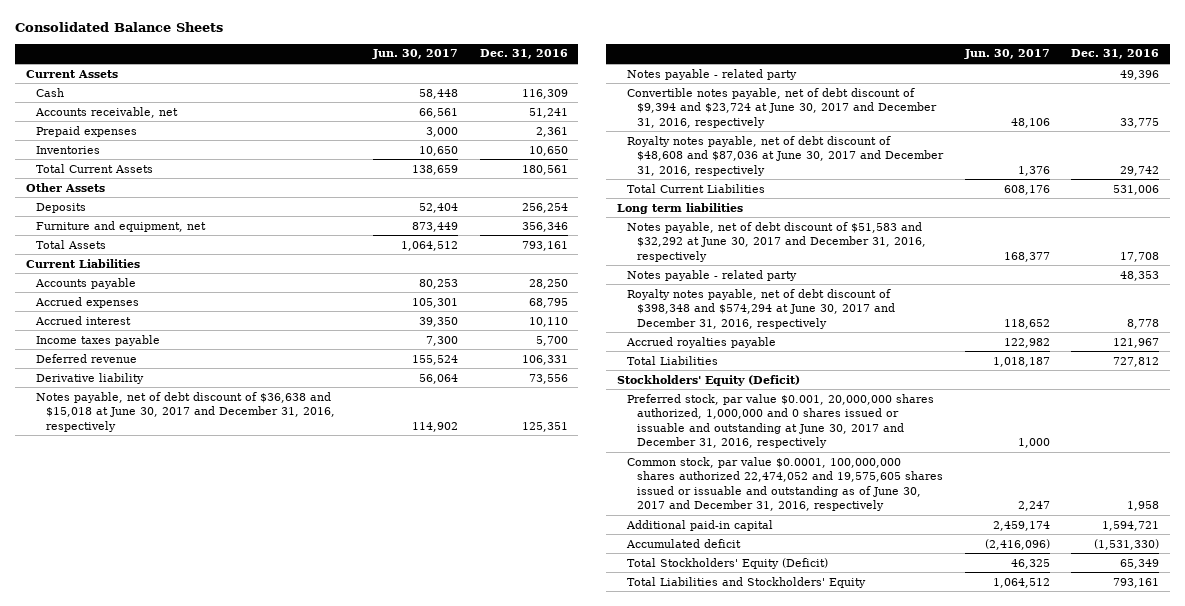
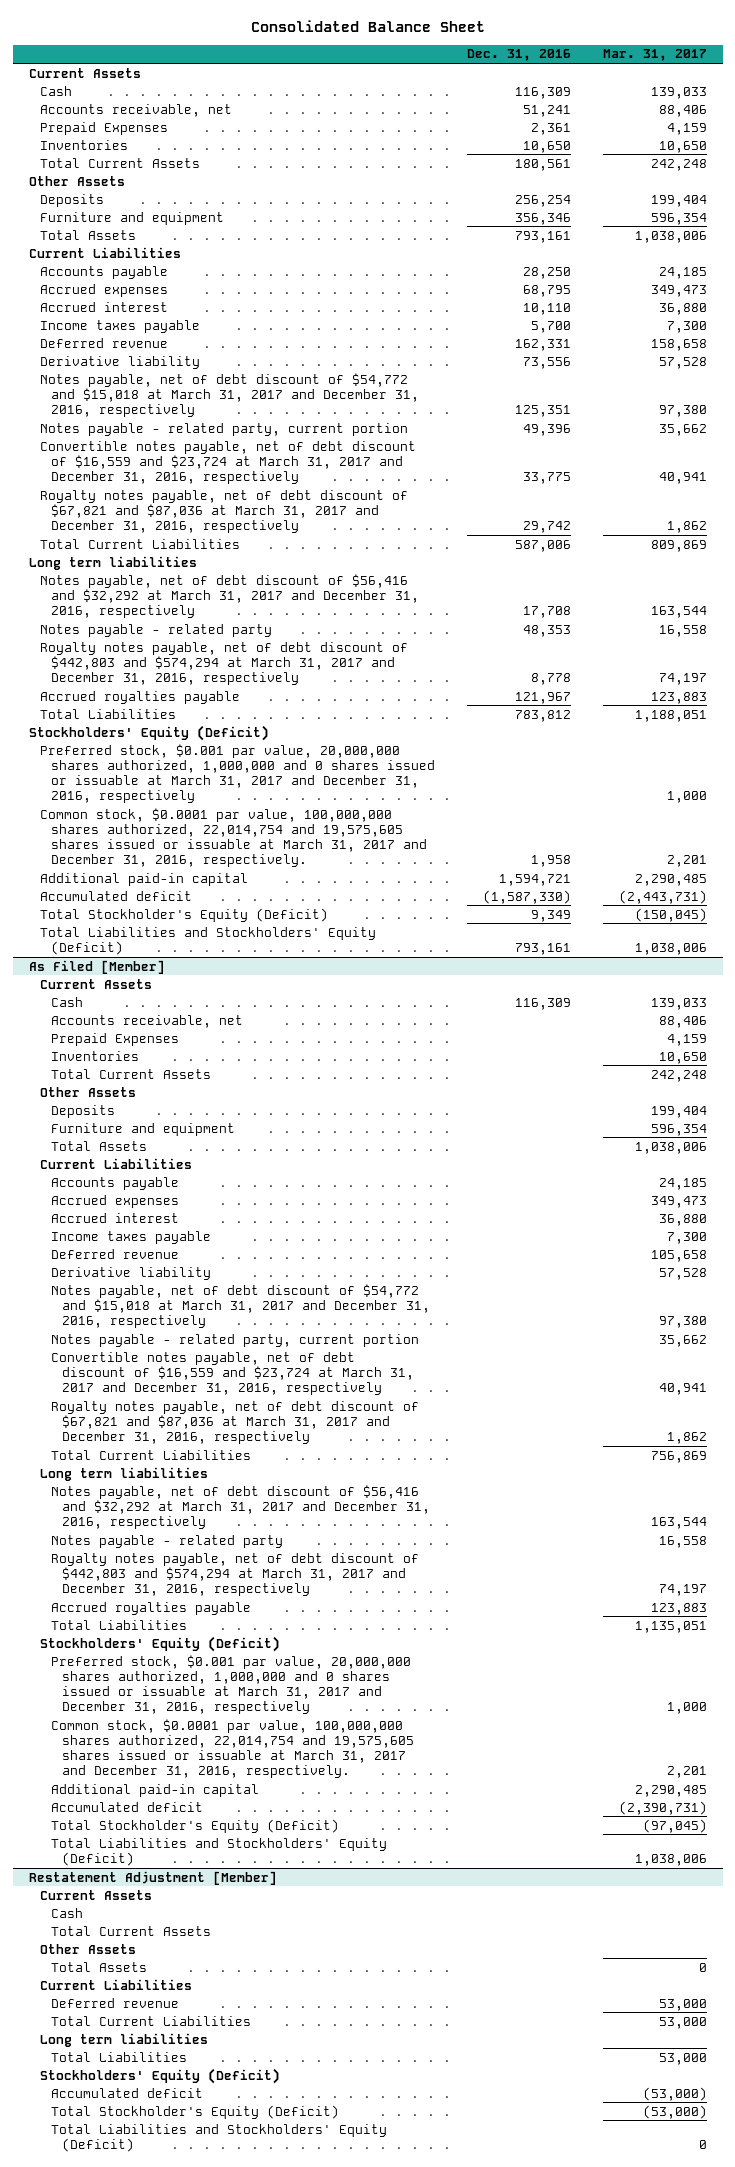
- Consolidated Balance Sheets
+ Consolidated Balance Sheet
- | Jun. 30, 2017 | Dec. 31, 2016
+ | Dec. 31, 2016 | Mar. 31, 2017
- Prepaid expenses | 3,000 | 2,361
+ Prepaid Expenses | 2,361 | 4,159
- Furniture and equipment, net | 873,449 | 356,346
+ Furniture and equipment | 356,346 | 596,354
- Deferred revenue | 155,524 | 106,331
+ Deferred revenue | 162,331 | 158,658
- Notes payable, net of debt discount of $36,638 and $15,018 at June 30, 2017 and December 31, 2016, respectively | 114,902 | 125,351
- Notes payable - related party | | 49,396
- Convertible notes payable, net of debt discount of $9,394 and $23,724 at June 30, 2017 and December 31, 2016, respectively | 48,106 | 33,775
- Royalty notes payable, net of debt discount of $48,608 and $87,036 at June 30, 2017 and December 31, 2016, respectively | 1,376 | 29,742
- Total Current Liabilities | 608,176 | 531,006
+ Notes payable, net of debt discount of $54,772 and $15,018 at March 31, 2017 and December 31, 2016, respectively | 125,351 | 97,380
+ Notes payable - related party, current portion | 49,396 | 35,662
+ Convertible notes payable, net of debt discount of $16,559 and $23,724 at March 31, 2017 and December 31, 2016, respectively | 33,775 | 40,941
+ Royalty notes payable, net of debt discount of $67,821 and $87,036 at March 31, 2017 and December 31, 2016, respectively | 29,742 | 1,862
+ Total Current Liabilities | 587,006 | 809,869
- Notes payable, net of debt discount of $51,583 and $32,292 at June 30, 2017 and December 31, 2016, respectively | 168,377 | 17,708
+ Notes payable, net of debt discount of $56,416 and $32,292 at March 31, 2017 and December 31, 2016, respectively | 17,708 | 163,544
- Royalty notes payable, net of debt discount of $398,348 and $574,294 at June 30, 2017 and December 31, 2016, respectively | 118,652 | 8,778
+ Royalty notes payable, net of debt discount of $442,803 and $574,294 at March 31, 2017 and December 31, 2016, respectively | 8,778 | 74,197
- Total Liabilities | 1,018,187 | 727,812
+ Total Liabilities | 783,812 | 1,188,051
- Preferred stock, par value $0.001, 20,000,000 shares authorized, 1,000,000 and 0 shares issued or issuable and outstanding at June 30, 2017 and December 31, 2016, respectively | 1,000 |
- Common stock, par value $0.0001, 100,000,000 shares authorized 22,474,052 and 19,575,605 shares issued or issuable and outstanding as of June 30, 2017 and December 31, 2016, respectively | 2,247 | 1,958
+ Preferred stock, $0.001 par value, 20,000,000 shares authorized, 1,000,000 and 0 shares issued or issuable at March 31, 2017 and December 31, 2016, respectively | | 1,000
+ Common stock, $0.0001 par value, 100,000,000 shares authorized, 22,014,754 and 19,575,605 shares issued or issuable at March 31, 2017 and December 31, 2016, respectively. | 1,958 | 2,201
- Accumulated deficit | (2,416,096) | (1,531,330)
- Total Stockholders' Equity (Deficit) | 46,325 | 65,349
- Total Liabilities and Stockholders' Equity | 1,064,512 | 793,161
+ Accumulated deficit | (1,587,330) | (2,443,731)
+ Total Stockholder's Equity (Deficit) | 9,349 | (150,045)
+ Total Liabilities and Stockholders' Equity (Deficit) | 793,161 | 1,038,006
+ As Filed [Member]
+ Current Assets
+ Cash | 116,309 | 139,033
+ Accounts receivable, net | | 88,406
+ Prepaid Expenses | | 4,159
+ Inventories | | 10,650
+ Total Current Assets | | 242,248
+ Other Assets
+ Deposits | | 199,404
+ Furniture and equipment | | 596,354
+ Total Assets | | 1,038,006
+ Current Liabilities
+ Accounts payable | | 24,185
+ Accrued expenses | | 349,473
+ Accrued interest | | 36,880
+ Income taxes payable | | 7,300
+ Deferred revenue | | 105,658
+ Derivative liability | | 57,528
+ Notes payable, net of debt discount of $54,772 and $15,018 at March 31, 2017 and December 31, 2016, respectively | | 97,380
+ Notes payable - related party, current portion | | 35,662
+ Convertible notes payable, net of debt discount of $16,559 and $23,724 at March 31, 2017 and December 31, 2016, respectively | | 40,941
+ Royalty notes payable, net of debt discount of $67,821 and $87,036 at March 31, 2017 and December 31, 2016, respectively | | 1,862
+ Total Current Liabilities | | 756,869
+ Long term liabilities
+ Notes payable, net of debt discount of $56,416 and $32,292 at March 31, 2017 and December 31, 2016, respectively | | 163,544
+ Notes payable - related party | | 16,558
+ Royalty notes payable, net of debt discount of $442,803 and $574,294 at March 31, 2017 and December 31, 2016, respectively | | 74,197
+ Accrued royalties payable | | 123,883
+ Total Liabilities | | 1,135,051
+ Stockholders' Equity (Deficit)
+ Preferred stock, $0.001 par value, 20,000,000 shares authorized, 1,000,000 and 0 shares issued or issuable at March 31, 2017 and December 31, 2016, respectively | | 1,000
+ Common stock, $0.0001 par value, 100,000,000 shares authorized, 22,014,754 and 19,575,605 shares issued or issuable at March 31, 2017 and December 31, 2016, respectively. | | 2,201
+ Additional paid-in capital | | 2,290,485
+ Accumulated deficit | | (2,390,731)
+ Total Stockholder's Equity (Deficit) | | (97,045)
+ Total Liabilities and Stockholders' Equity (Deficit) | | 1,038,006
+ Restatement Adjustment [Member]
+ Current Assets
+ Cash
+ Total Current Assets
+ Other Assets
+ Total Assets | | 0
+ Current Liabilities
+ Deferred revenue | | 53,000
+ Total Current Liabilities | | 53,000
+ Long term liabilities
+ Total Liabilities | | 53,000
+ Stockholders' Equity (Deficit)
+ Accumulated deficit | | (53,000)
+ Total Stockholder's Equity (Deficit) | | (53,000)
+ Total Liabilities and Stockholders' Equity (Deficit) | | 0

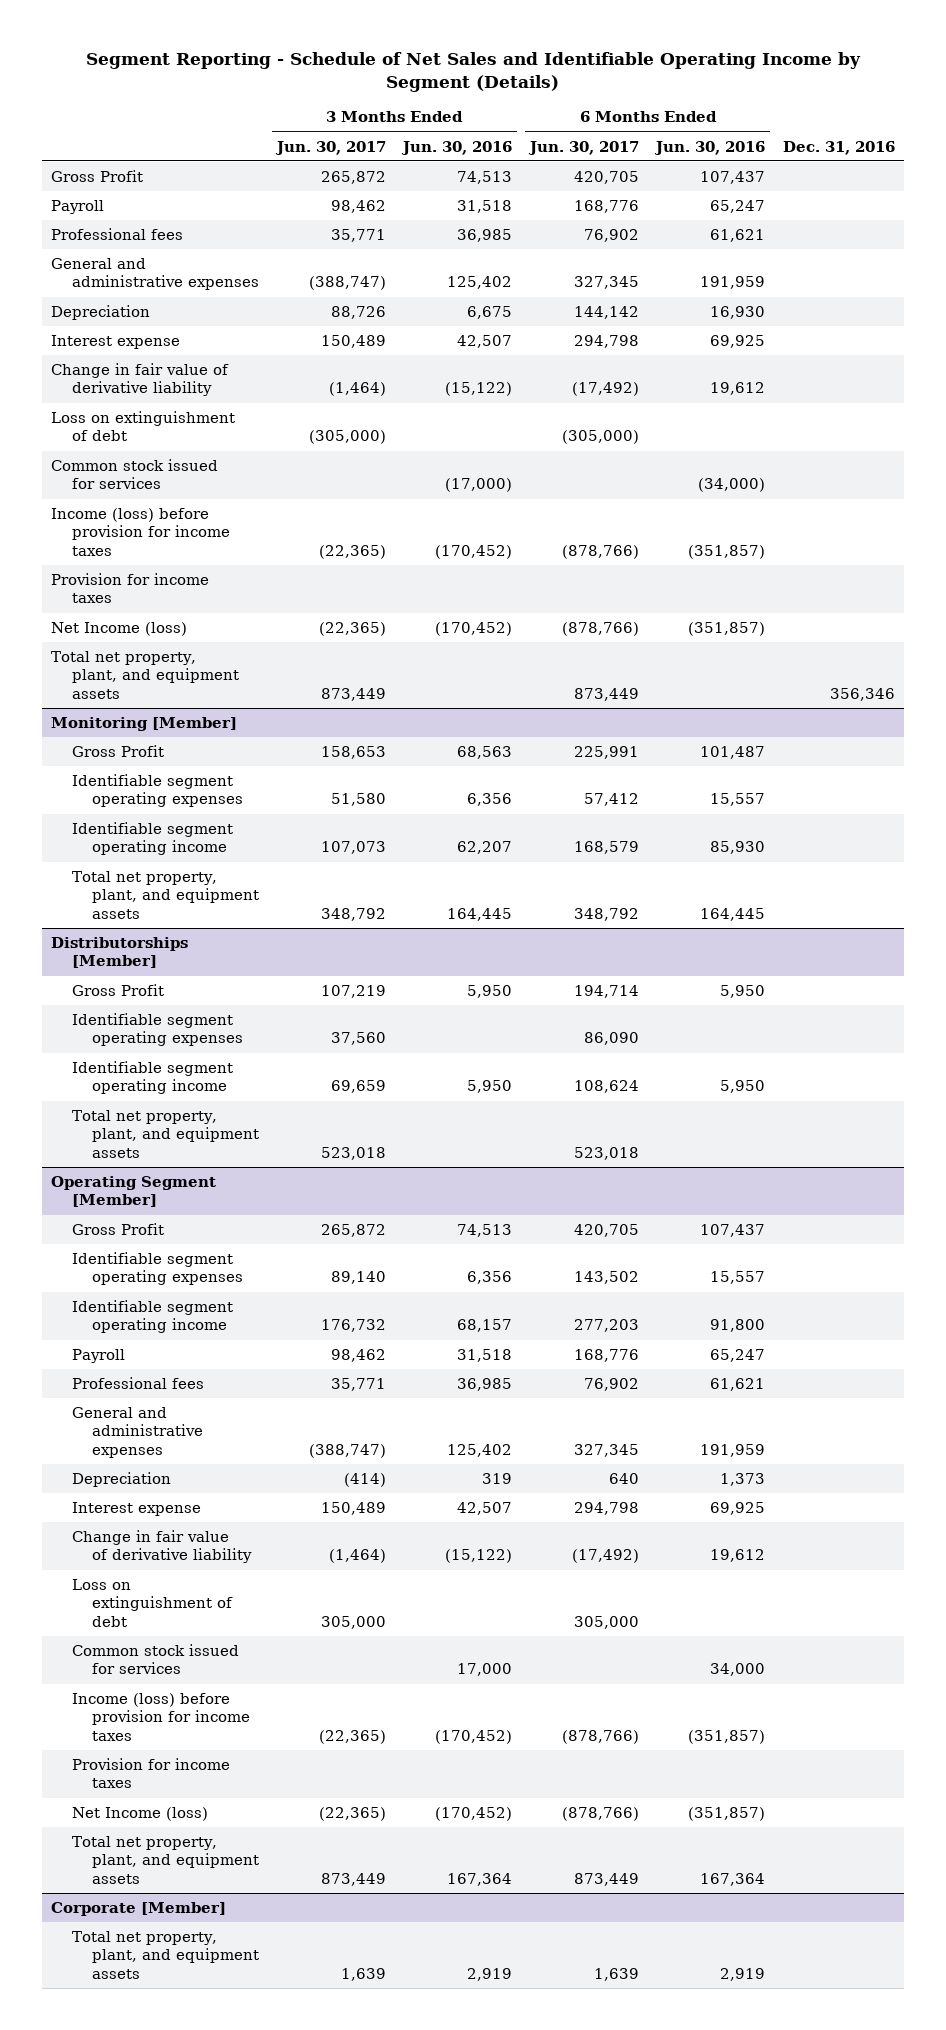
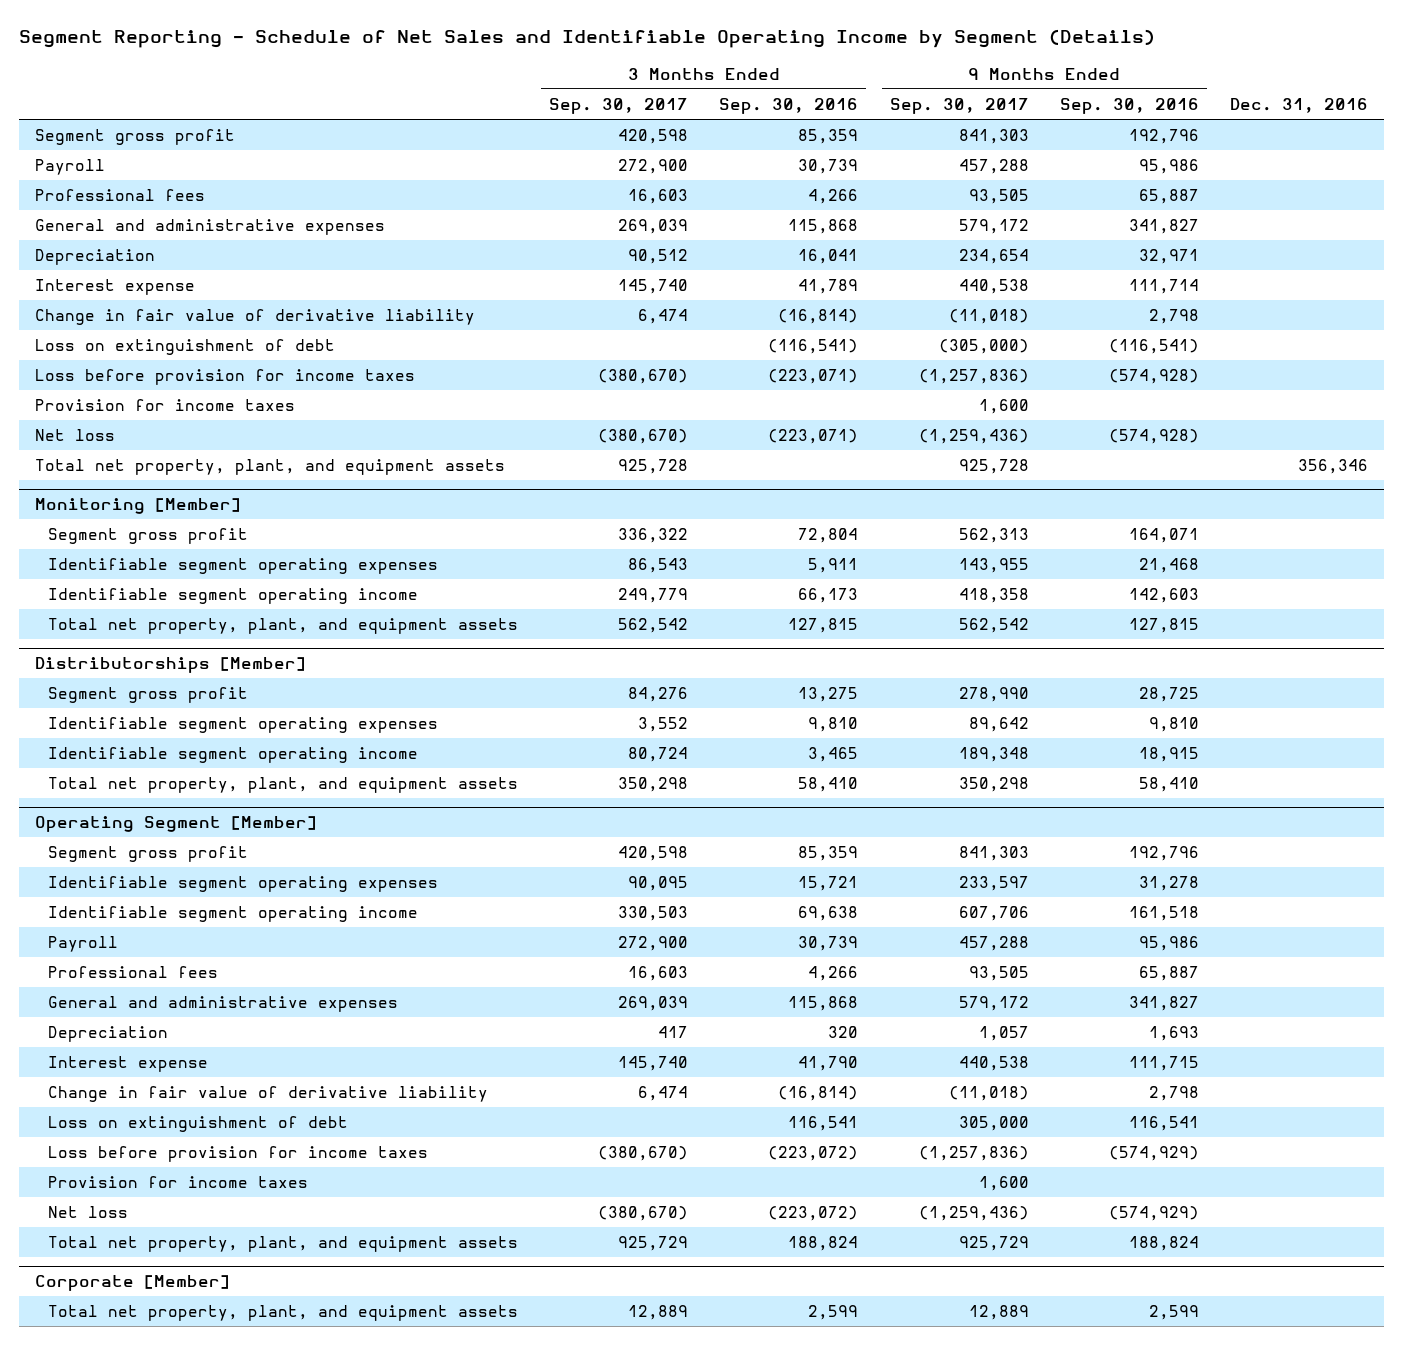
- | 3 Months Ended Jun. 30, 2017 | 3 Months Ended Jun. 30, 2016 | 6 Months Ended Jun. 30, 2017 | 6 Months Ended Jun. 30, 2016 | Dec. 31, 2016
+ | 3 Months Ended Sep. 30, 2017 | 3 Months Ended Sep. 30, 2016 | 9 Months Ended Sep. 30, 2017 | 9 Months Ended Sep. 30, 2016 | Dec. 31, 2016
- Gross Profit | 265,872 | 74,513 | 420,705 | 107,437 |
+ Segment gross profit | 420,598 | 85,359 | 841,303 | 192,796 |
- Common stock issued for services | | (17,000) | | (34,000) |
- Income (loss) before provision for income taxes | (22,365) | (170,452) | (878,766) | (351,857) |
+ Loss before provision for income taxes | (380,670) | (223,071) | (1,257,836) | (574,928) |
- Net Income (loss) | (22,365) | (170,452) | (878,766) | (351,857) |
+ Net loss | (380,670) | (223,071) | (1,259,436) | (574,928) |
@ Monitoring [Member]
- Gross Profit | 158,653 | 68,563 | 225,991 | 101,487 |
+ Segment gross profit | 336,322 | 72,804 | 562,313 | 164,071 |
@ Distributorships [Member]
- Gross Profit | 107,219 | 5,950 | 194,714 | 5,950 |
+ Segment gross profit | 84,276 | 13,275 | 278,990 | 28,725 |
@ Operating Segment [Member]
- Gross Profit | 265,872 | 74,513 | 420,705 | 107,437 |
+ Segment gross profit | 420,598 | 85,359 | 841,303 | 192,796 |
- Common stock issued for services | | 17,000 | | 34,000 |
- Income (loss) before provision for income taxes | (22,365) | (170,452) | (878,766) | (351,857) |
+ Loss before provision for income taxes | (380,670) | (223,072) | (1,257,836) | (574,929) |
- Net Income (loss) | (22,365) | (170,452) | (878,766) | (351,857) |
+ Net loss | (380,670) | (223,072) | (1,259,436) | (574,929) |

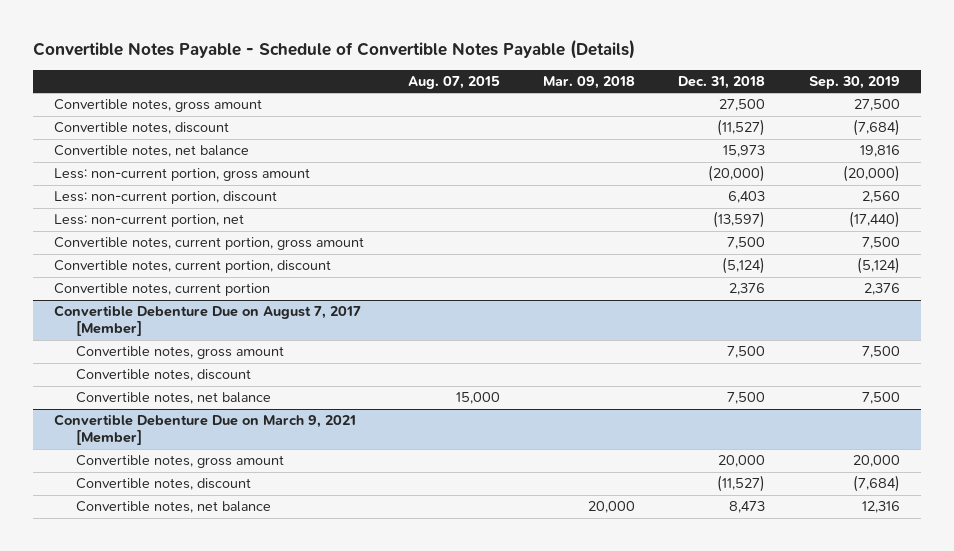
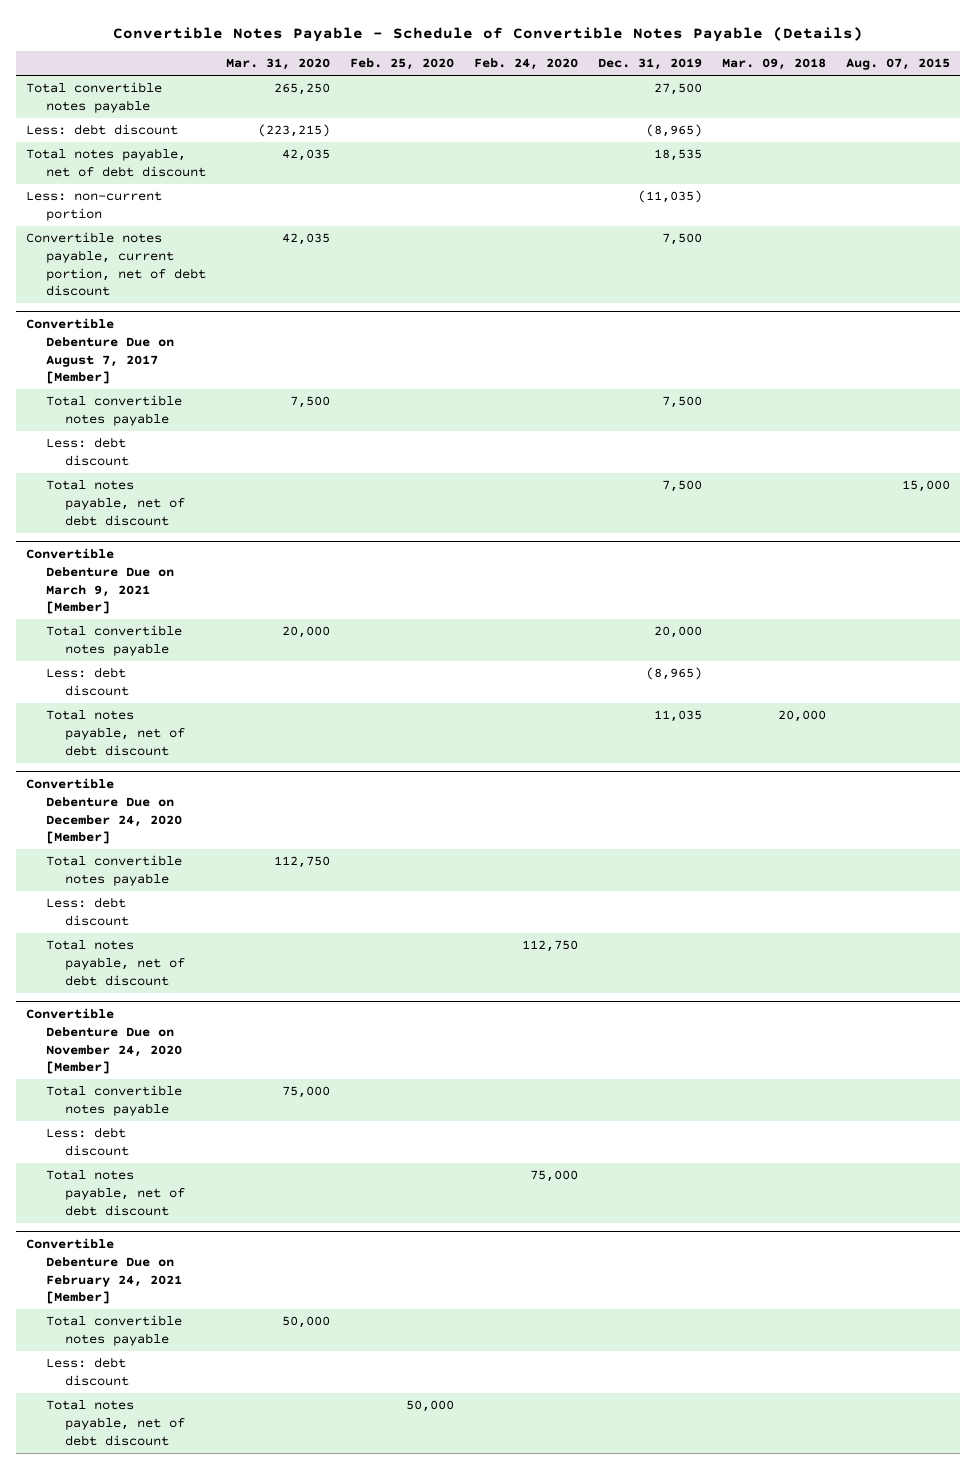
- | Aug. 07, 2015 | Mar. 09, 2018 | Dec. 31, 2018 | Sep. 30, 2019
+ | Mar. 31, 2020 | Feb. 25, 2020 | Feb. 24, 2020 | Dec. 31, 2019 | Mar. 09, 2018 | Aug. 07, 2015
- Convertible notes, gross amount | | | 27,500 | 27,500
- Convertible notes, discount | | | (11,527) | (7,684)
- Convertible notes, net balance | | | 15,973 | 19,816
- Less: non-current portion, gross amount | | | (20,000) | (20,000)
- Less: non-current portion, discount | | | 6,403 | 2,560
- Less: non-current portion, net | | | (13,597) | (17,440)
- Convertible notes, current portion, gross amount | | | 7,500 | 7,500
- Convertible notes, current portion, discount | | | (5,124) | (5,124)
- Convertible notes, current portion | | | 2,376 | 2,376
+ Total convertible notes payable | 265,250 | | | 27,500 | |
+ Less: debt discount | (223,215) | | | (8,965) | |
+ Total notes payable, net of debt discount | 42,035 | | | 18,535 | |
+ Less: non-current portion | | | | (11,035) | |
+ Convertible notes payable, current portion, net of debt discount | 42,035 | | | 7,500 | |
@ Convertible Debenture Due on August 7, 2017 [Member]
- Convertible notes, gross amount | | | 7,500 | 7,500
- Convertible notes, discount
- Convertible notes, net balance | 15,000 | | 7,500 | 7,500
+ Total convertible notes payable | 7,500 | | | 7,500 | |
+ Less: debt discount
+ Total notes payable, net of debt discount | | | | 7,500 | | 15,000
@ Convertible Debenture Due on March 9, 2021 [Member]
- Convertible notes, gross amount | | | 20,000 | 20,000
- Convertible notes, discount | | | (11,527) | (7,684)
- Convertible notes, net balance | | 20,000 | 8,473 | 12,316
+ Total convertible notes payable | 20,000 | | | 20,000 | |
+ Less: debt discount | | | | (8,965) | |
+ Total notes payable, net of debt discount | | | | 11,035 | 20,000 |
+ Convertible Debenture Due on December 24, 2020 [Member]
+ Total convertible notes payable | 112,750 | | | | |
+ Less: debt discount
+ Total notes payable, net of debt discount | | | 112,750 | | |
+ Convertible Debenture Due on November 24, 2020 [Member]
+ Total convertible notes payable | 75,000 | | | | |
+ Less: debt discount
+ Total notes payable, net of debt discount | | | 75,000 | | |
+ Convertible Debenture Due on February 24, 2021 [Member]
+ Total convertible notes payable | 50,000 | | | | |
+ Less: debt discount
+ Total notes payable, net of debt discount | | 50,000 | | | |

